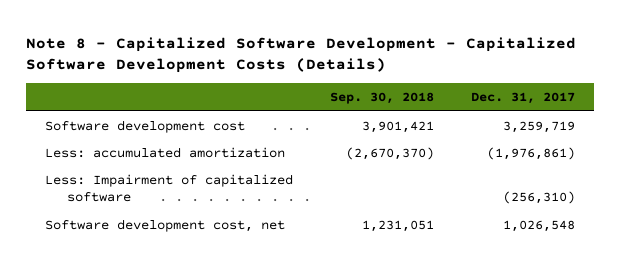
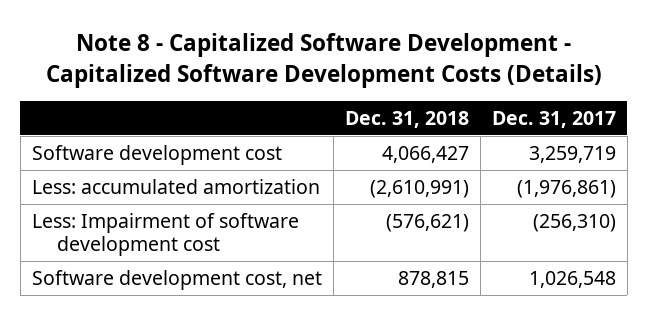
- | Sep. 30, 2018 | Dec. 31, 2017
+ | Dec. 31, 2018 | Dec. 31, 2017
- Less: Impairment of capitalized software | | (256,310)
+ Less: Impairment of software development cost | (576,621) | (256,310)

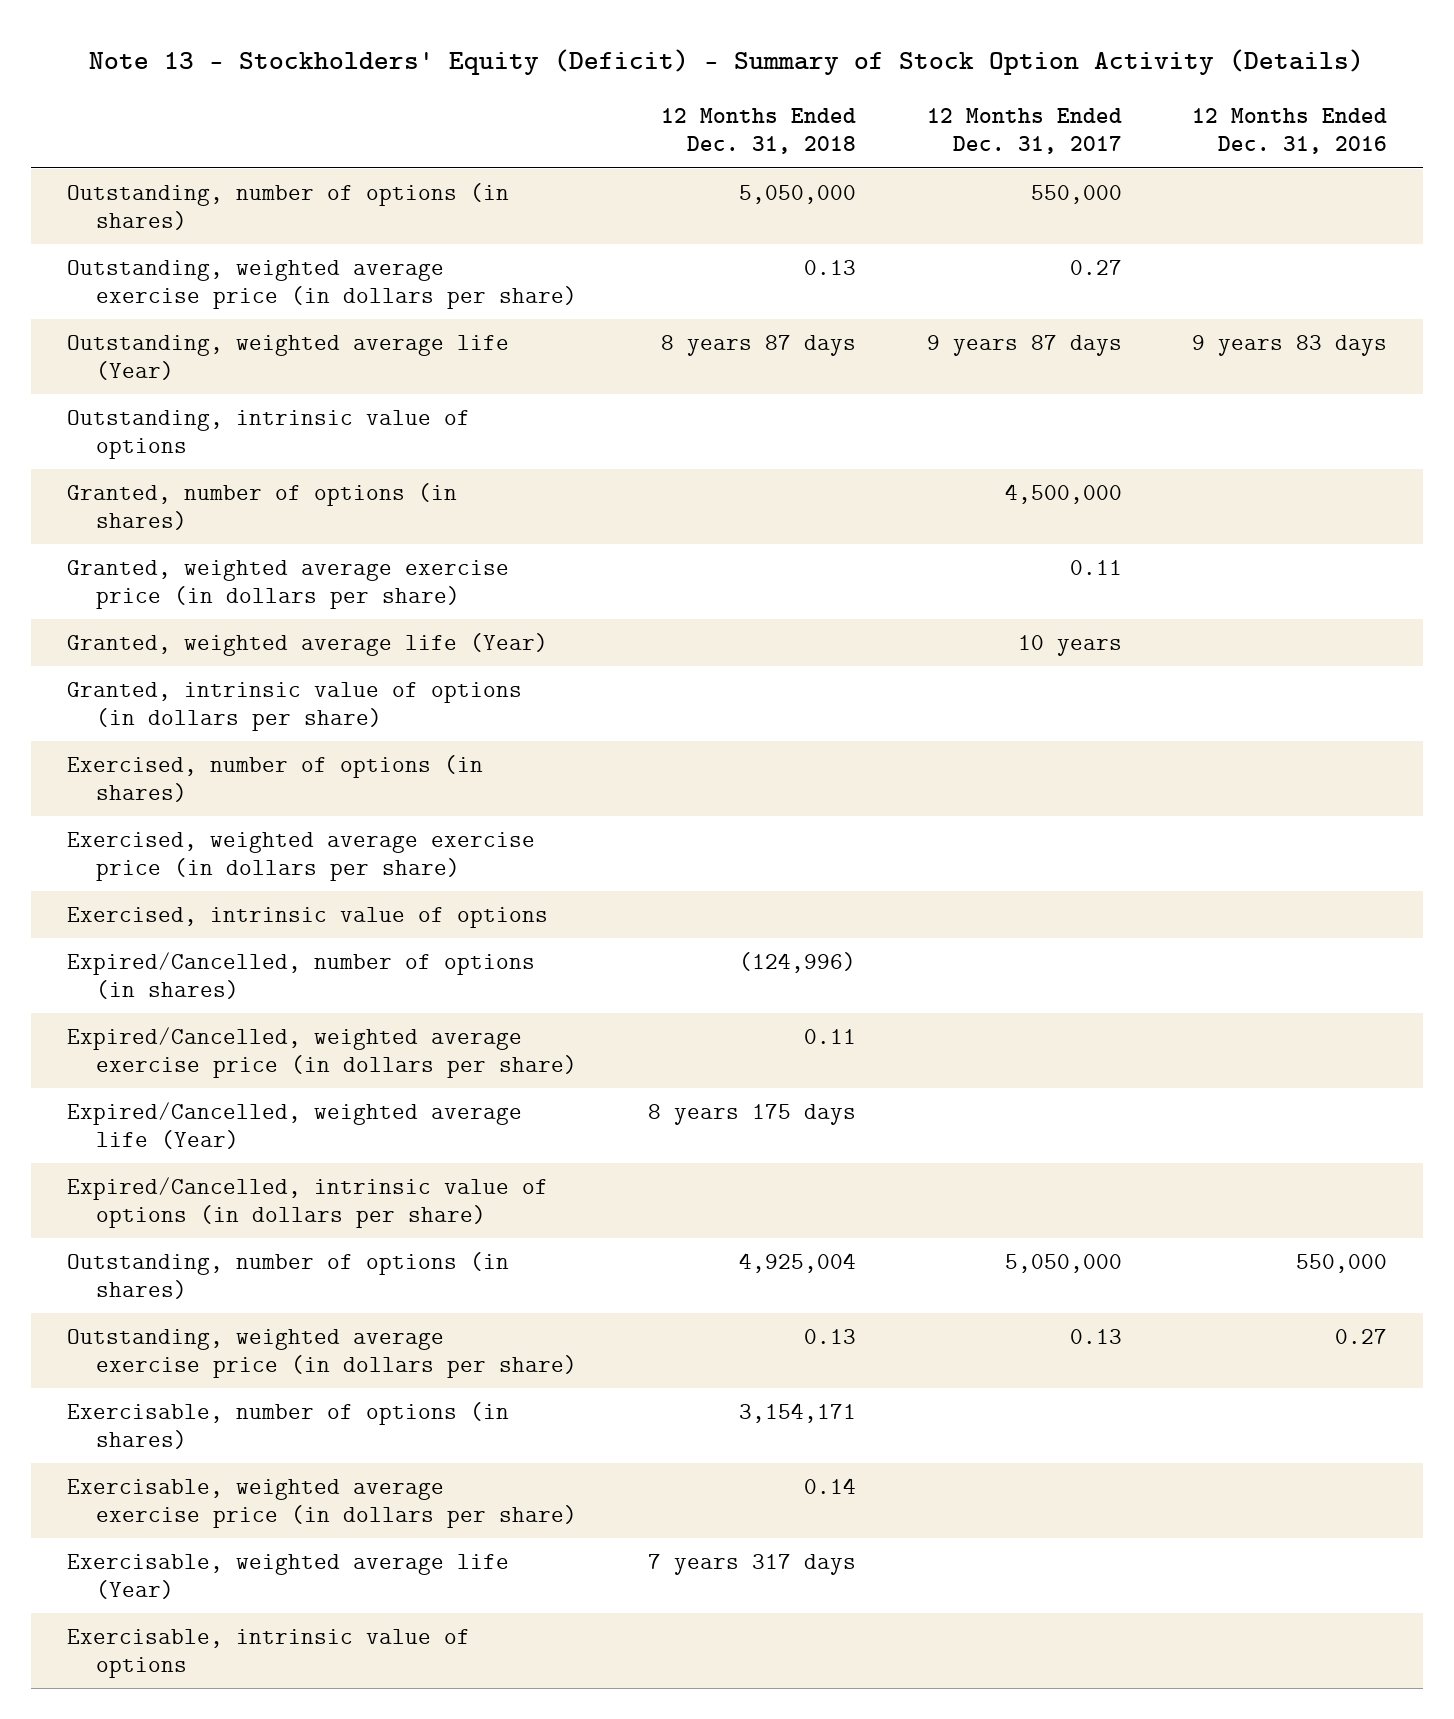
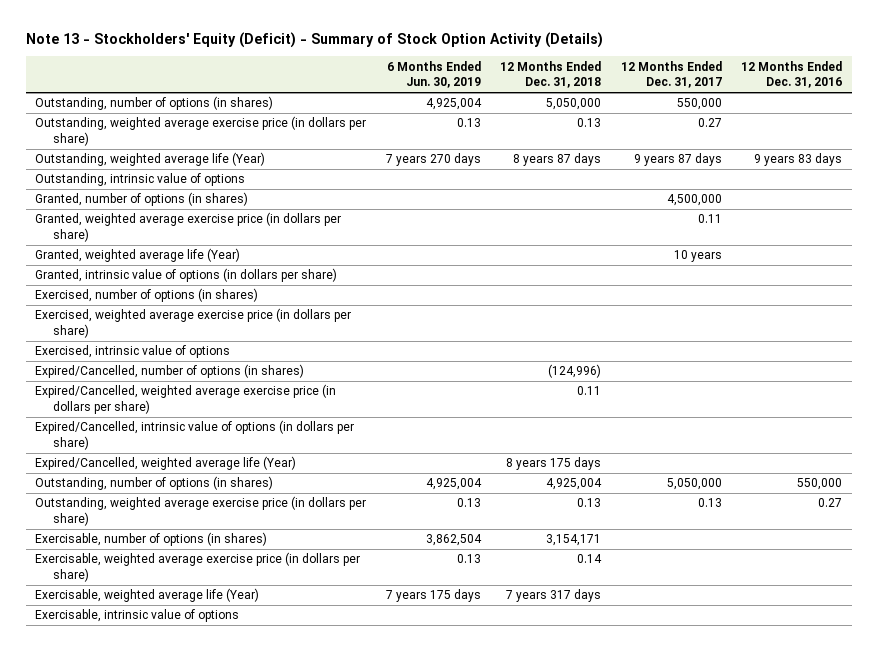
- | 12 Months Ended Dec. 31, 2018 | 12 Months Ended Dec. 31, 2017 | 12 Months Ended Dec. 31, 2016
+ | 6 Months Ended Jun. 30, 2019 | 12 Months Ended Dec. 31, 2018 | 12 Months Ended Dec. 31, 2017 | 12 Months Ended Dec. 31, 2016
moved down: Expired/Cancelled, weighted average life (Year) | | 8 years 175 days | |

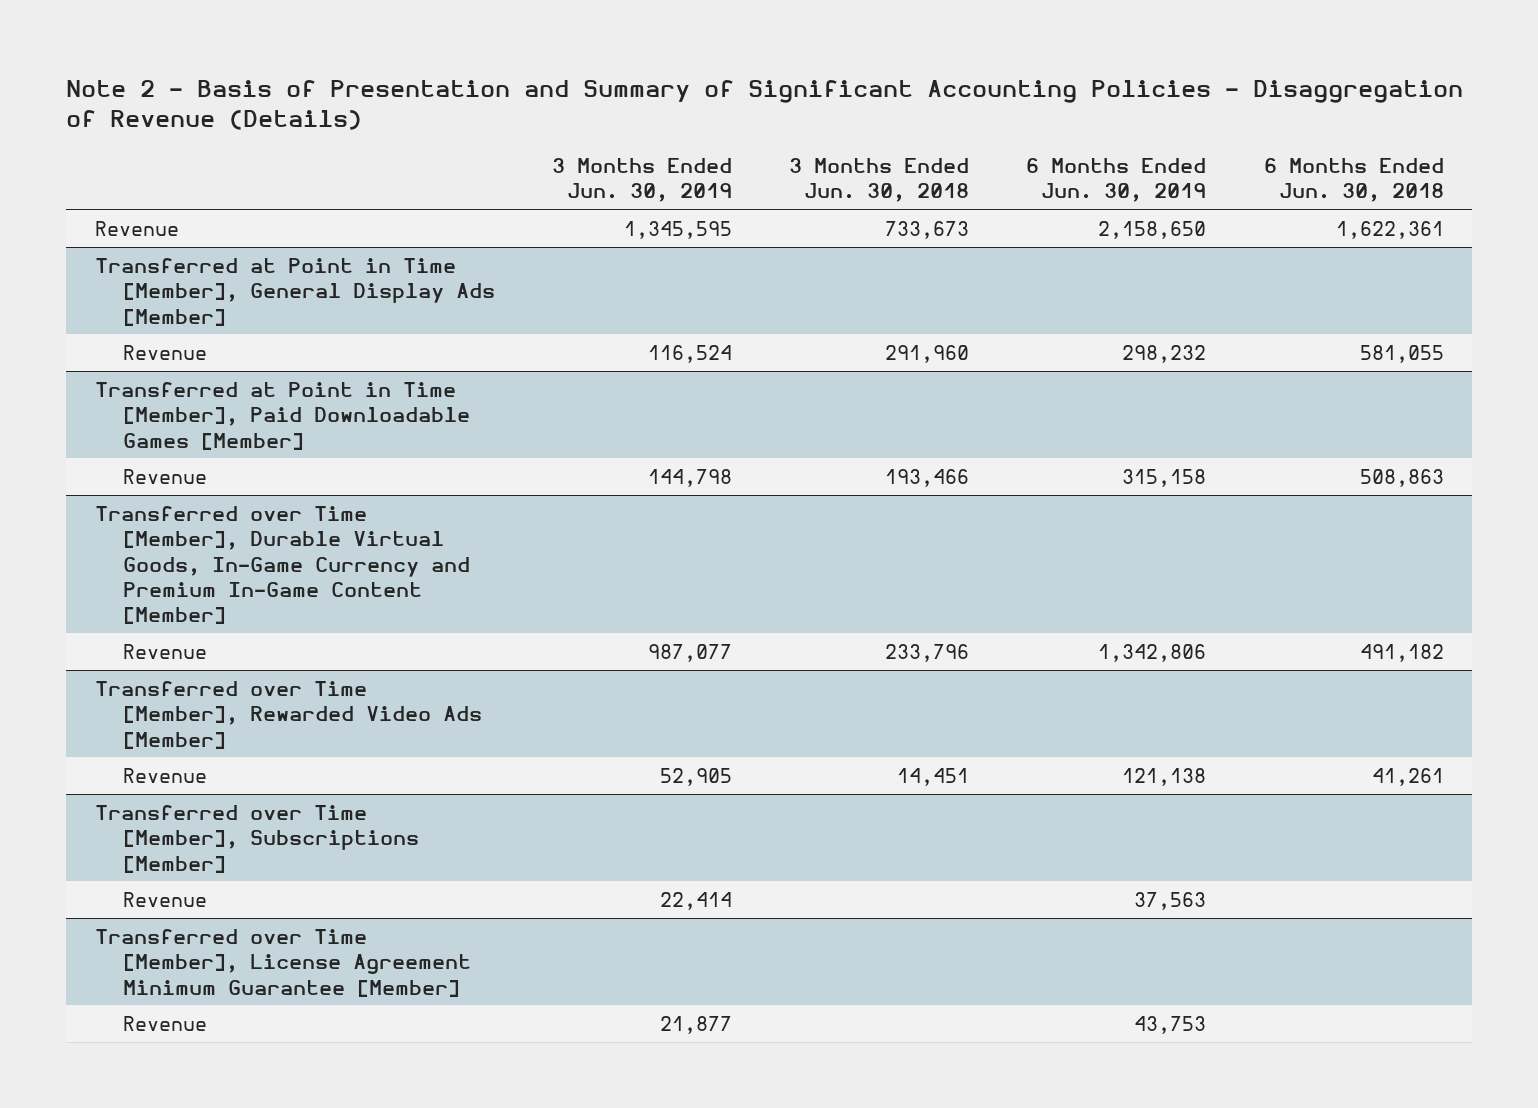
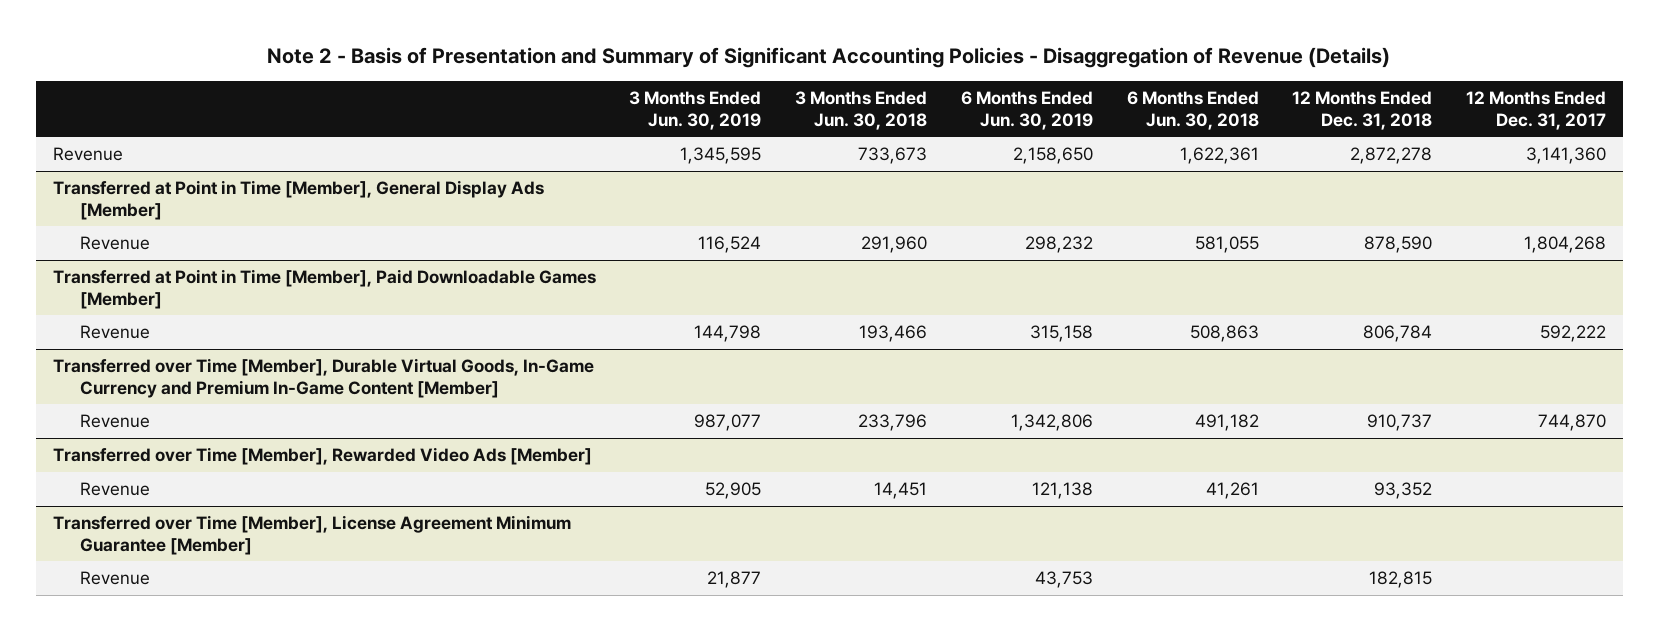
- | 3 Months Ended Jun. 30, 2019 | 3 Months Ended Jun. 30, 2018 | 6 Months Ended Jun. 30, 2019 | 6 Months Ended Jun. 30, 2018
+ | 3 Months Ended Jun. 30, 2019 | 3 Months Ended Jun. 30, 2018 | 6 Months Ended Jun. 30, 2019 | 6 Months Ended Jun. 30, 2018 | 12 Months Ended Dec. 31, 2018 | 12 Months Ended Dec. 31, 2017
- Transferred over Time [Member], Subscriptions [Member]
- Revenue | 22,414 | | 37,563 |

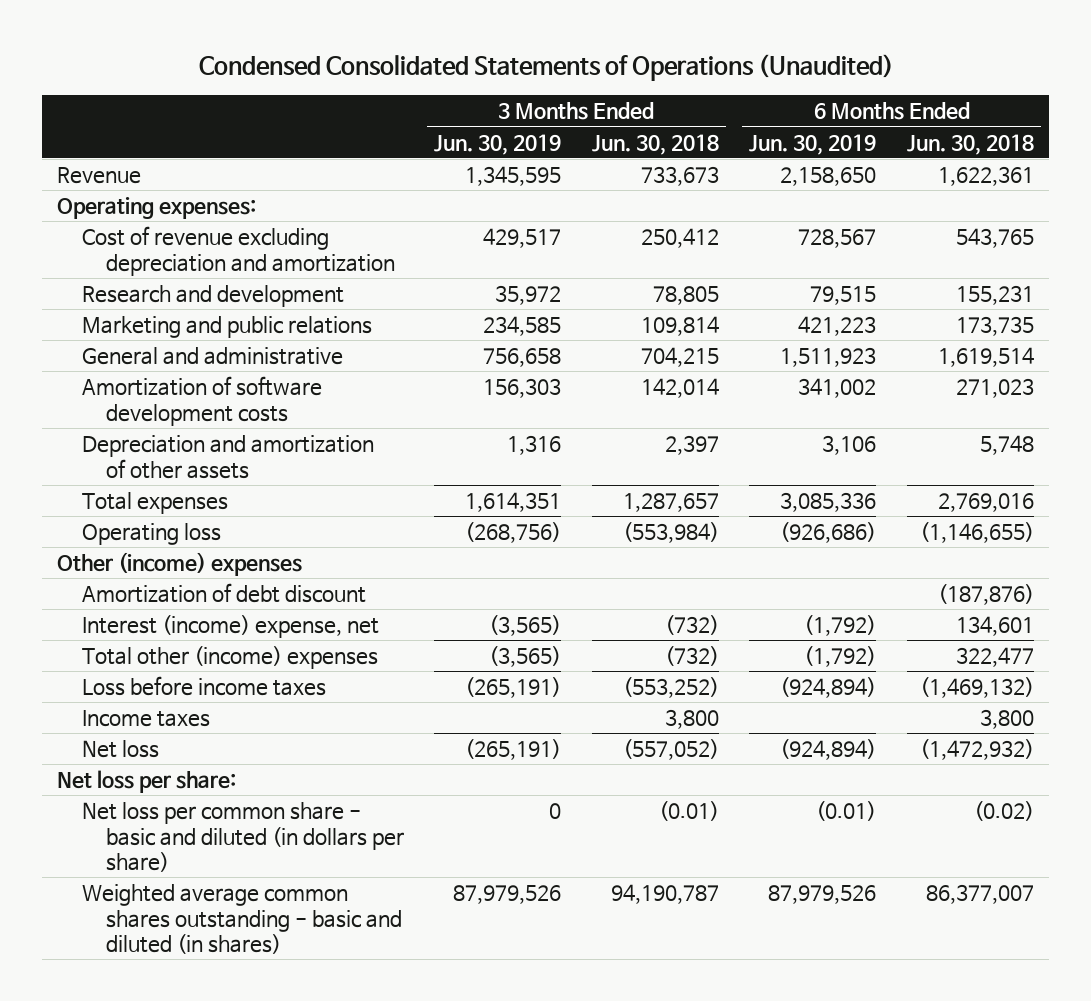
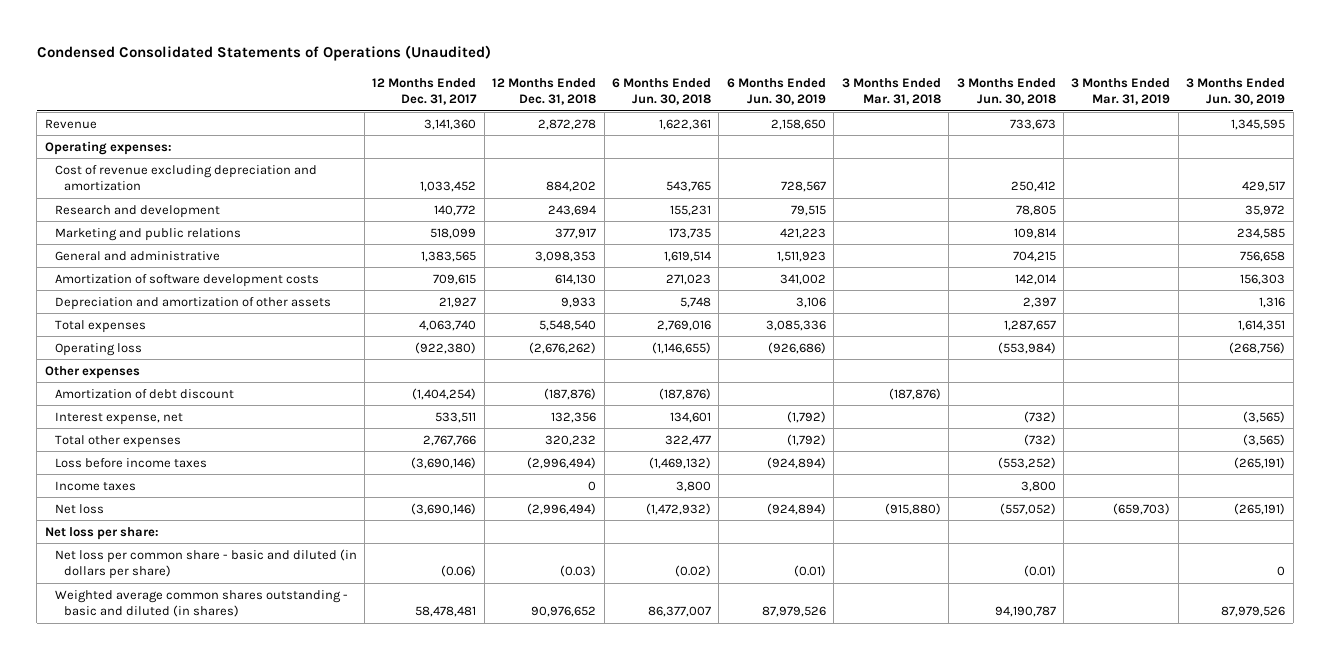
- | 3 Months Ended Jun. 30, 2019 | 3 Months Ended Jun. 30, 2018 | 6 Months Ended Jun. 30, 2019 | 6 Months Ended Jun. 30, 2018
+ | 12 Months Ended Dec. 31, 2017 | 12 Months Ended Dec. 31, 2018 | 6 Months Ended Jun. 30, 2018 | 6 Months Ended Jun. 30, 2019 | 3 Months Ended Mar. 31, 2018 | 3 Months Ended Jun. 30, 2018 | 3 Months Ended Mar. 31, 2019 | 3 Months Ended Jun. 30, 2019
- Other (income) expenses
+ Other expenses
- Interest (income) expense, net | (3,565) | (732) | (1,792) | 134,601
- Total other (income) expenses | (3,565) | (732) | (1,792) | 322,477
+ Interest expense, net | 533,511 | 132,356 | 134,601 | (1,792) | | (732) | | (3,565)
+ Total other expenses | 2,767,766 | 320,232 | 322,477 | (1,792) | | (732) | | (3,565)

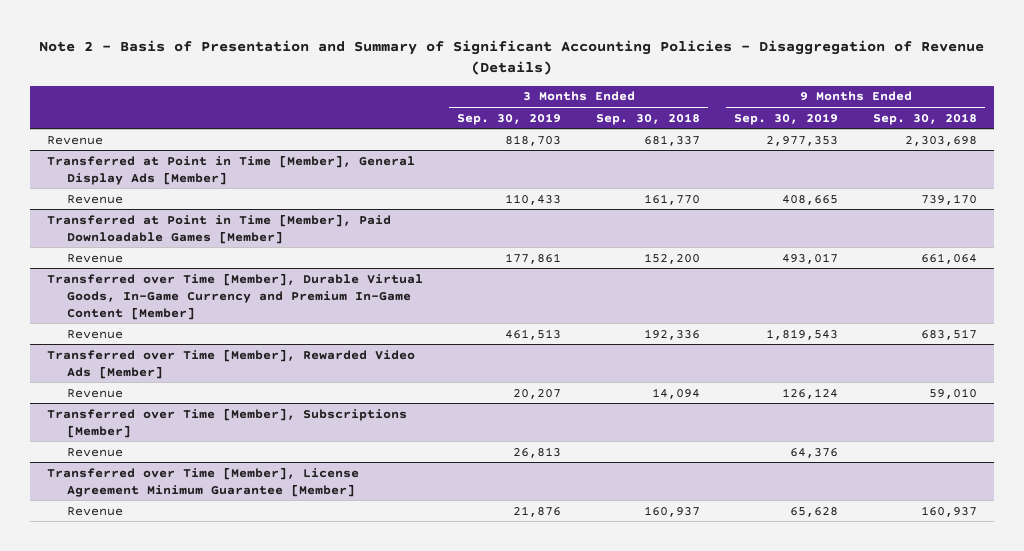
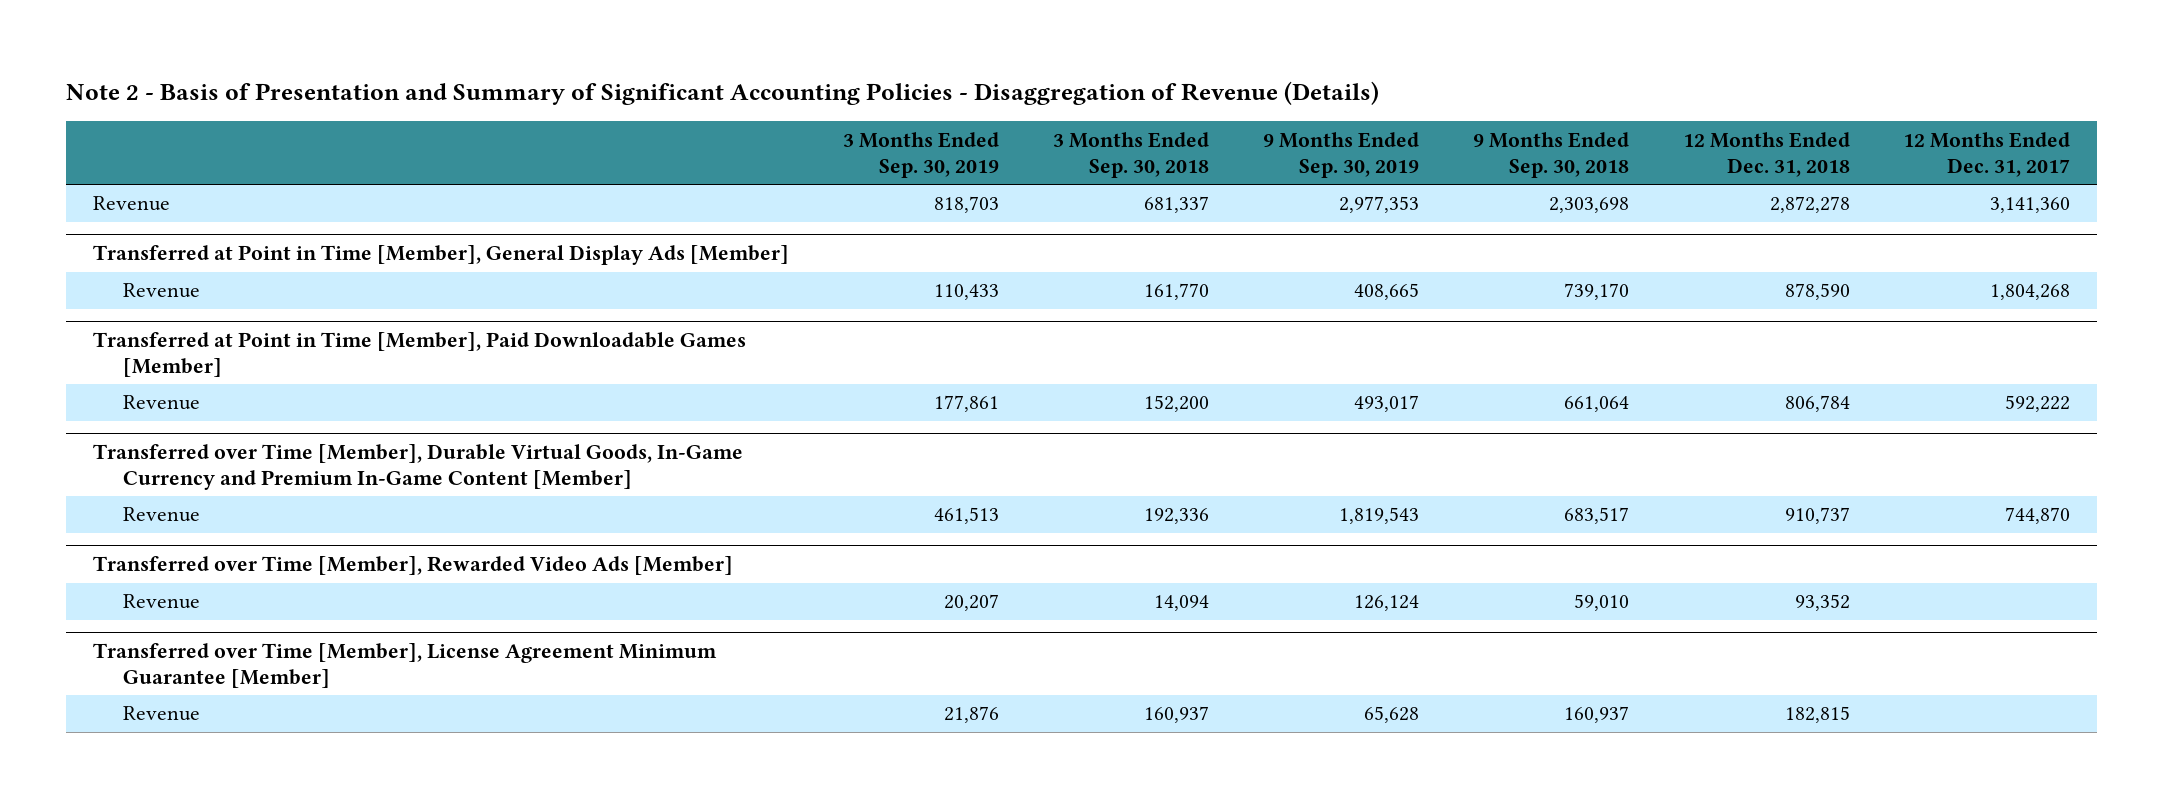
- | 3 Months Ended Sep. 30, 2019 | 3 Months Ended Sep. 30, 2018 | 9 Months Ended Sep. 30, 2019 | 9 Months Ended Sep. 30, 2018
+ | 3 Months Ended Sep. 30, 2019 | 3 Months Ended Sep. 30, 2018 | 9 Months Ended Sep. 30, 2019 | 9 Months Ended Sep. 30, 2018 | 12 Months Ended Dec. 31, 2018 | 12 Months Ended Dec. 31, 2017
- Transferred over Time [Member], Subscriptions [Member]
- Revenue | 26,813 | | 64,376 |

